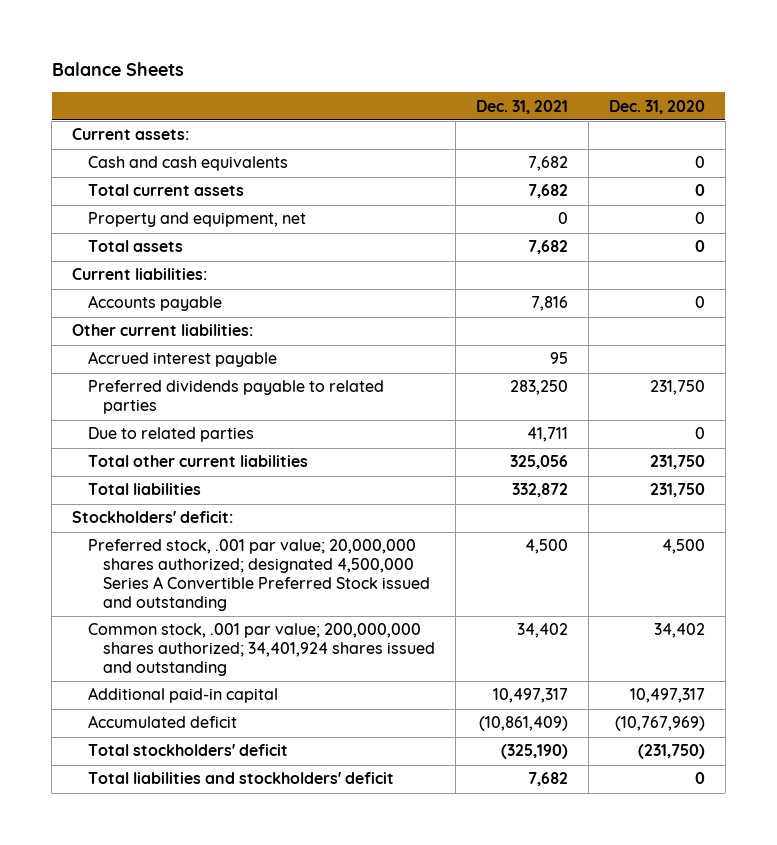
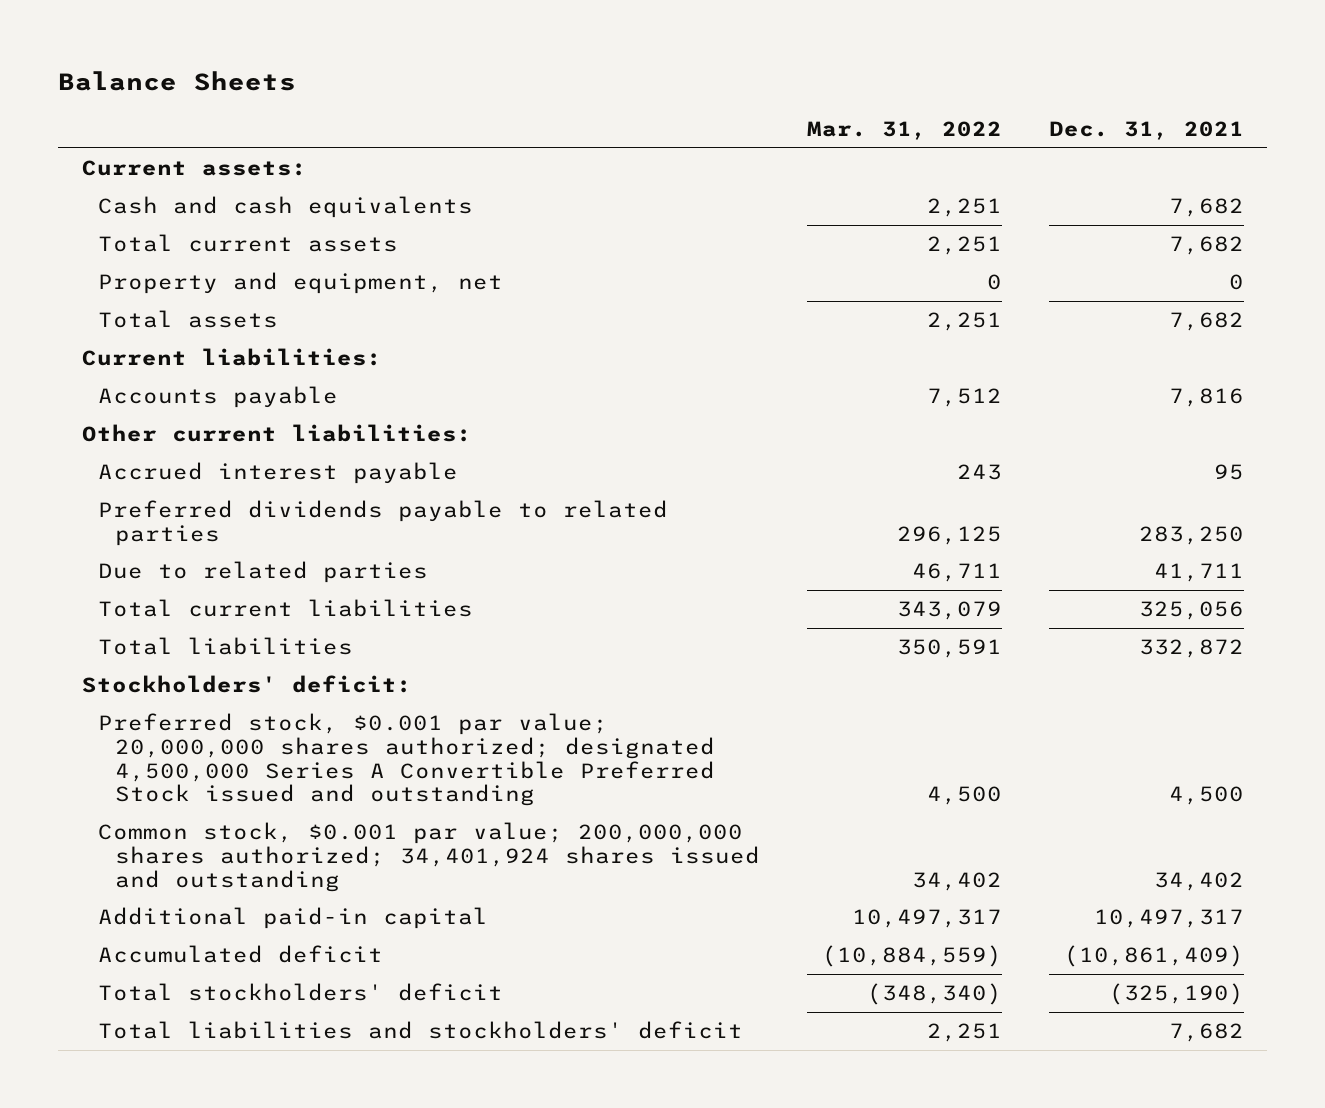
- | Dec. 31, 2021 | Dec. 31, 2020
+ | Mar. 31, 2022 | Dec. 31, 2021
- Total other current liabilities | 325,056 | 231,750
+ Total current liabilities | 343,079 | 325,056
- Preferred stock, .001 par value; 20,000,000 shares authorized; designated 4,500,000 Series A Convertible Preferred Stock issued and outstanding | 4,500 | 4,500
- Common stock, .001 par value; 200,000,000 shares authorized; 34,401,924 shares issued and outstanding | 34,402 | 34,402
+ Preferred stock, $0.001 par value; 20,000,000 shares authorized; designated 4,500,000 Series A Convertible Preferred Stock issued and outstanding | 4,500 | 4,500
+ Common stock, $0.001 par value; 200,000,000 shares authorized; 34,401,924 shares issued and outstanding | 34,402 | 34,402

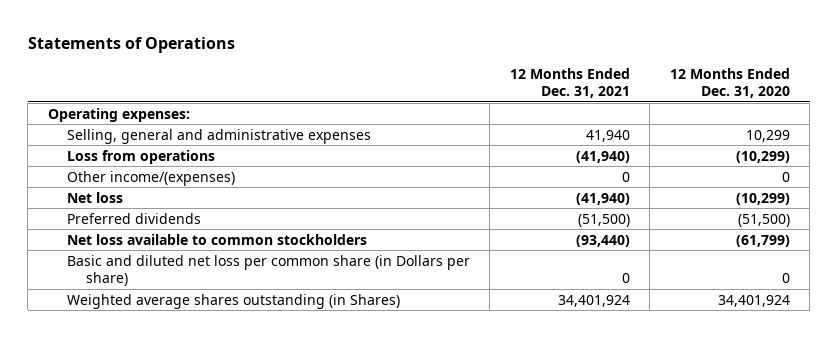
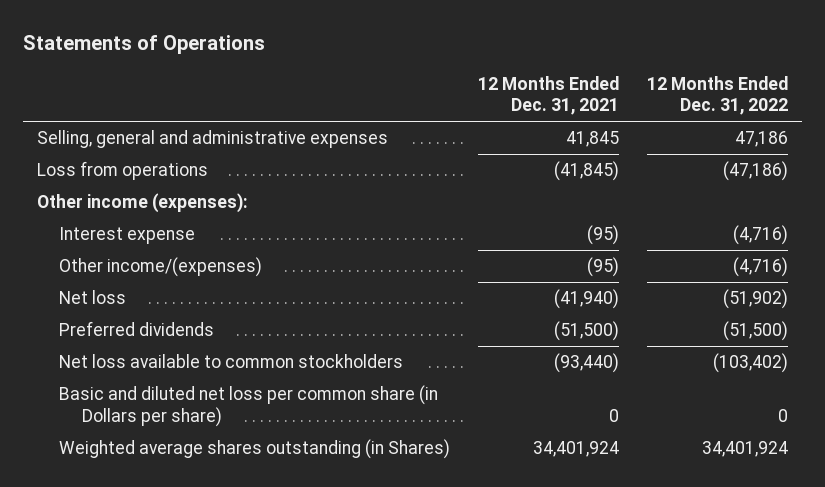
- | 12 Months Ended Dec. 31, 2021 | 12 Months Ended Dec. 31, 2020
+ | 12 Months Ended Dec. 31, 2021 | 12 Months Ended Dec. 31, 2022
- Operating expenses:
- Selling, general and administrative expenses | 41,940 | 10,299
- Loss from operations | (41,940) | (10,299)
- Other income/(expenses) | 0 | 0
+ Selling, general and administrative expenses | 41,845 | 47,186
+ Loss from operations | (41,845) | (47,186)
+ Other income (expenses):
+ Interest expense | (95) | (4,716)
+ Other income/(expenses) | (95) | (4,716)

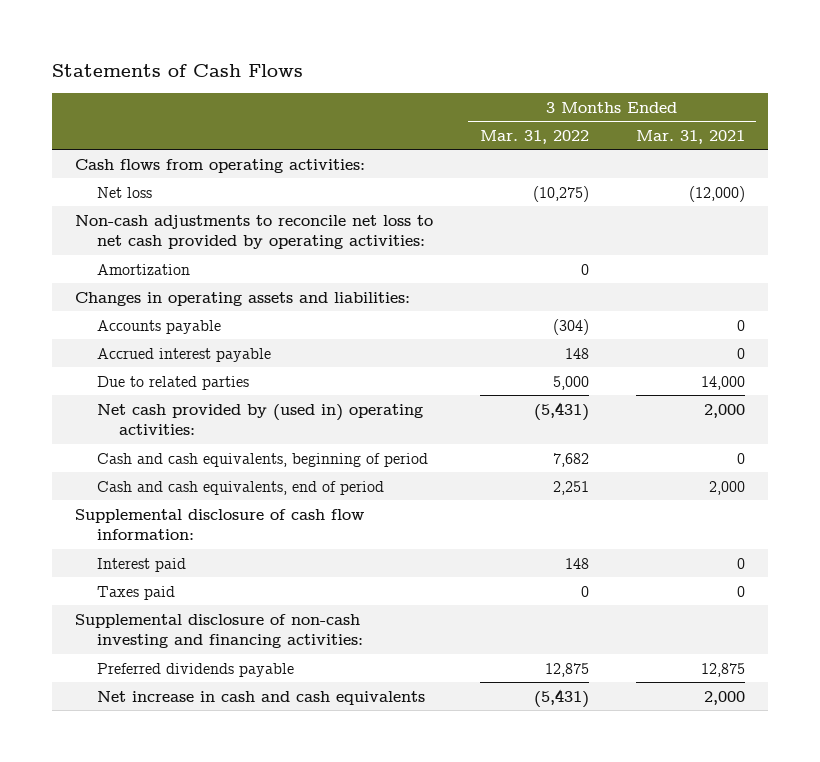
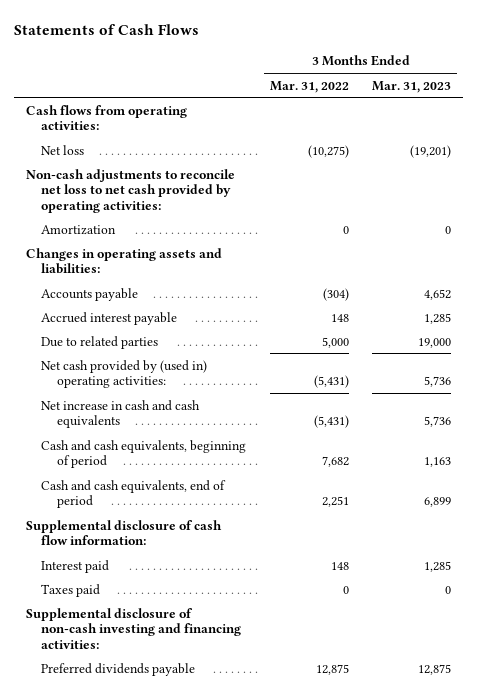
- | 3 Months Ended Mar. 31, 2022 | 3 Months Ended Mar. 31, 2021
+ | 3 Months Ended Mar. 31, 2022 | 3 Months Ended Mar. 31, 2023
moved up: Net increase in cash and cash equivalents | (5,431) | 5,736

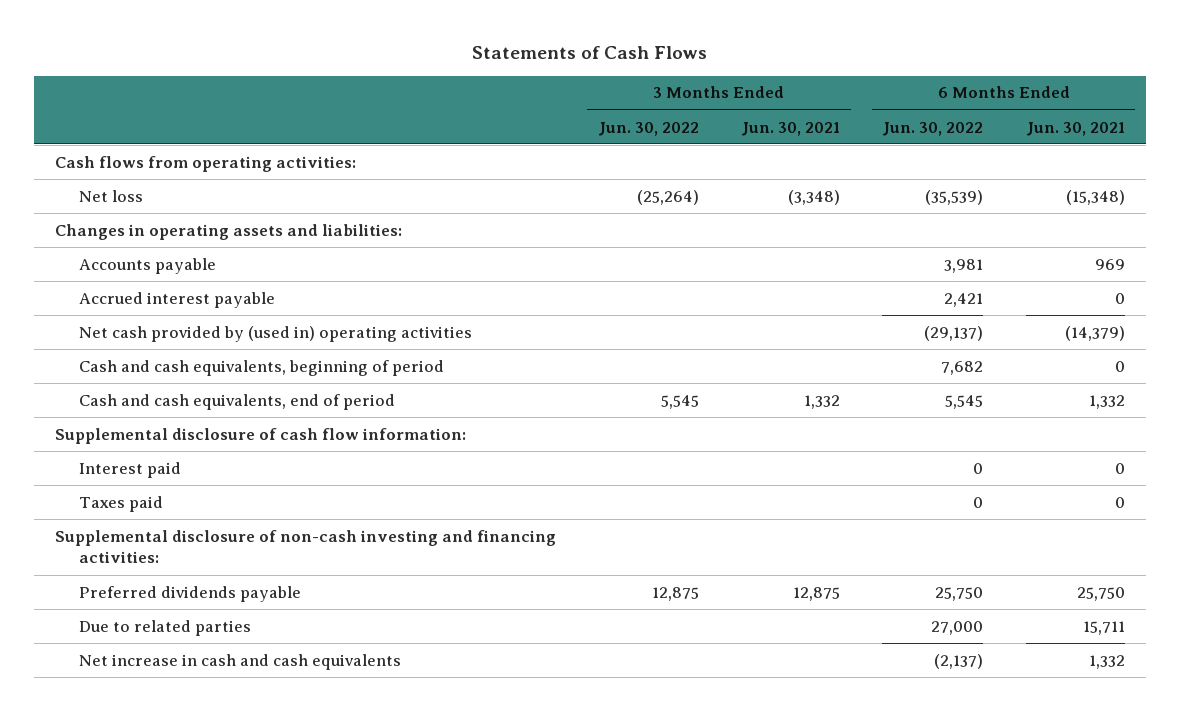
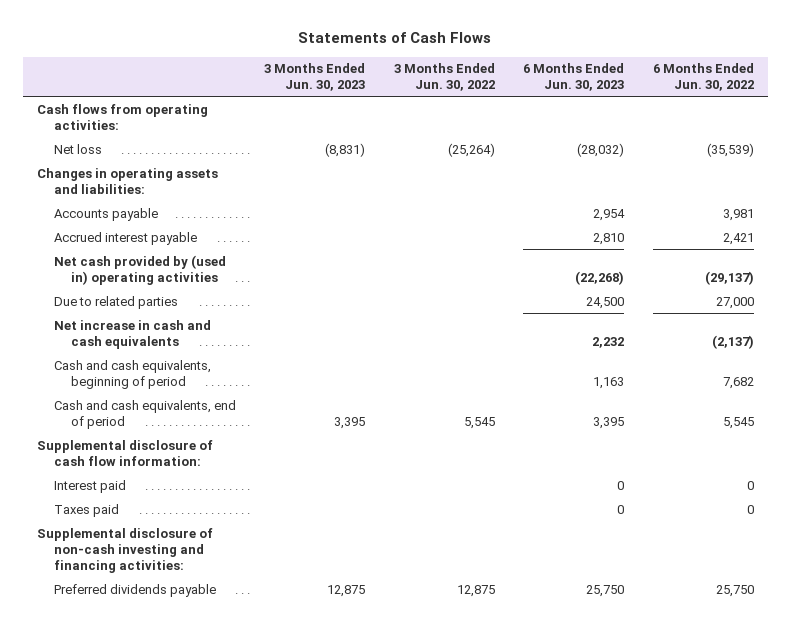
- | 3 Months Ended Jun. 30, 2022 | 3 Months Ended Jun. 30, 2021 | 6 Months Ended Jun. 30, 2022 | 6 Months Ended Jun. 30, 2021
+ | 3 Months Ended Jun. 30, 2023 | 3 Months Ended Jun. 30, 2022 | 6 Months Ended Jun. 30, 2023 | 6 Months Ended Jun. 30, 2022
moved up: Due to related parties | | | 24,500 | 27,000
moved up: Net increase in cash and cash equivalents | | | 2,232 | (2,137)

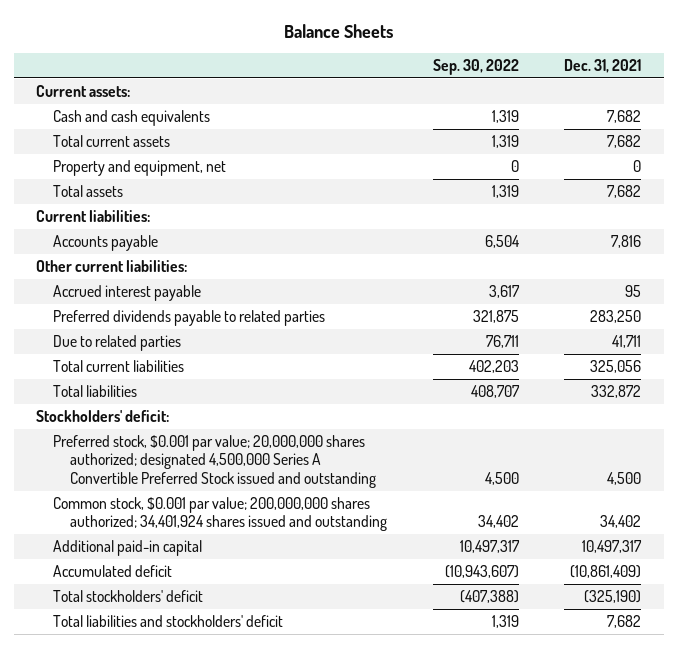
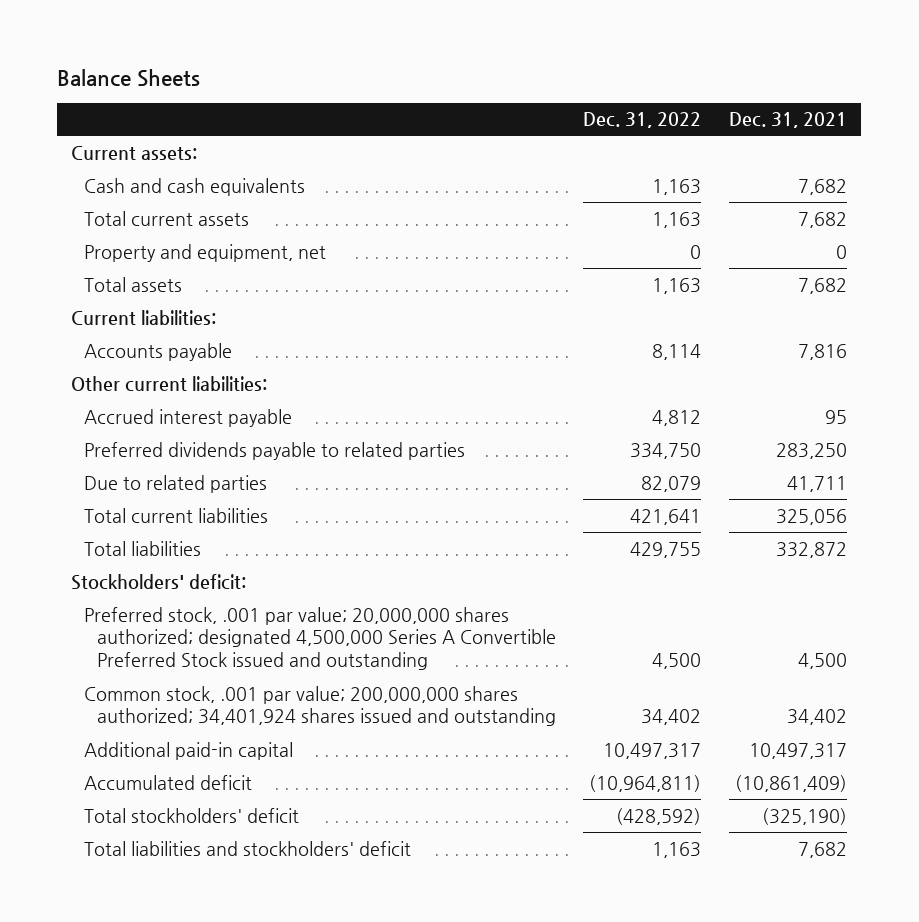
- | Sep. 30, 2022 | Dec. 31, 2021
+ | Dec. 31, 2022 | Dec. 31, 2021
- Preferred stock, $0.001 par value; 20,000,000 shares authorized; designated 4,500,000 Series A Convertible Preferred Stock issued and outstanding | 4,500 | 4,500
- Common stock, $0.001 par value; 200,000,000 shares authorized; 34,401,924 shares issued and outstanding | 34,402 | 34,402
+ Preferred stock, .001 par value; 20,000,000 shares authorized; designated 4,500,000 Series A Convertible Preferred Stock issued and outstanding | 4,500 | 4,500
+ Common stock, .001 par value; 200,000,000 shares authorized; 34,401,924 shares issued and outstanding | 34,402 | 34,402

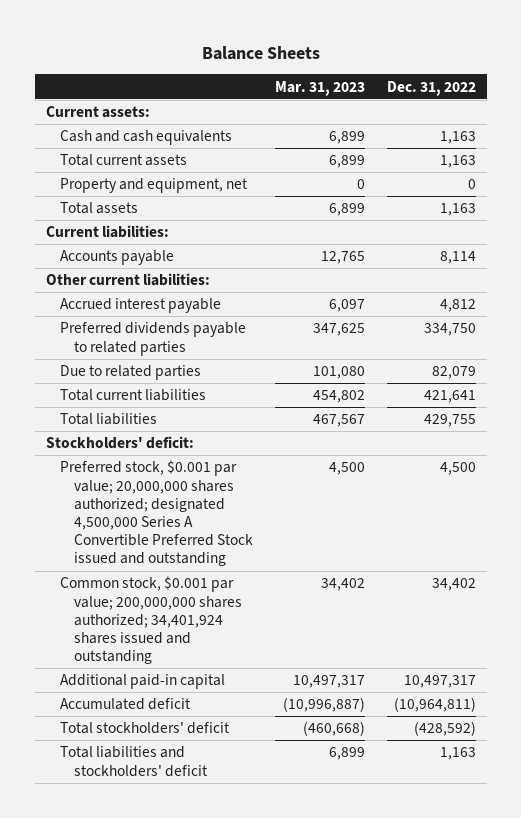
- | Dec. 31, 2022 | Dec. 31, 2021
+ | Mar. 31, 2023 | Dec. 31, 2022
- Preferred stock, .001 par value; 20,000,000 shares authorized; designated 4,500,000 Series A Convertible Preferred Stock issued and outstanding | 4,500 | 4,500
- Common stock, .001 par value; 200,000,000 shares authorized; 34,401,924 shares issued and outstanding | 34,402 | 34,402
+ Preferred stock, $0.001 par value; 20,000,000 shares authorized; designated 4,500,000 Series A Convertible Preferred Stock issued and outstanding | 4,500 | 4,500
+ Common stock, $0.001 par value; 200,000,000 shares authorized; 34,401,924 shares issued and outstanding | 34,402 | 34,402

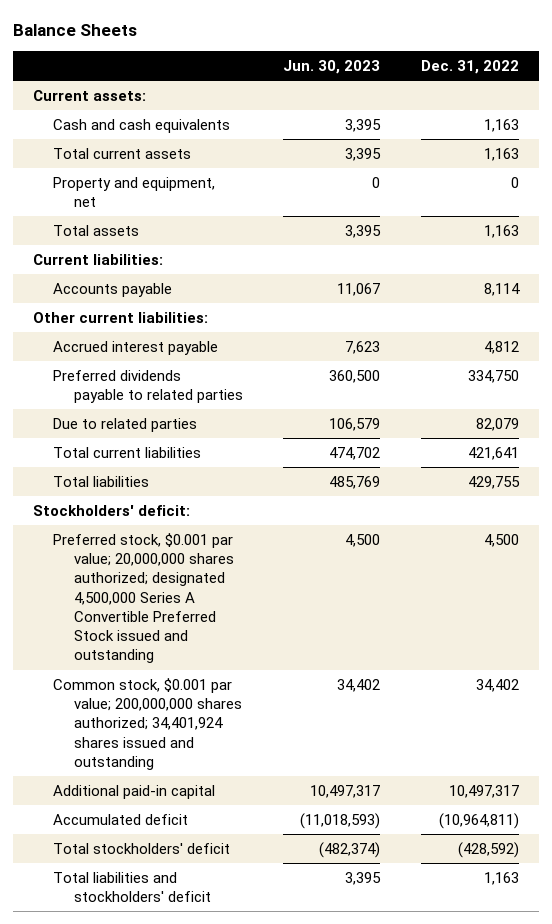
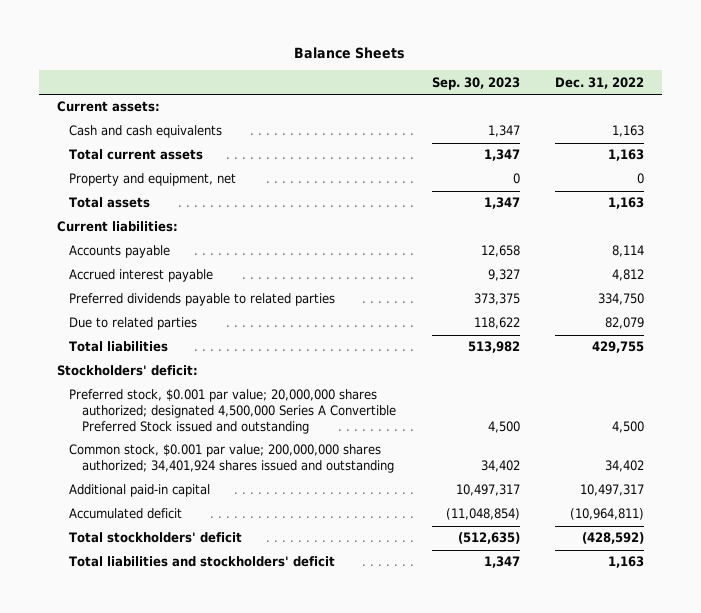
- | Jun. 30, 2023 | Dec. 31, 2022
+ | Sep. 30, 2023 | Dec. 31, 2022
- Other current liabilities:
- Total current liabilities | 474,702 | 421,641

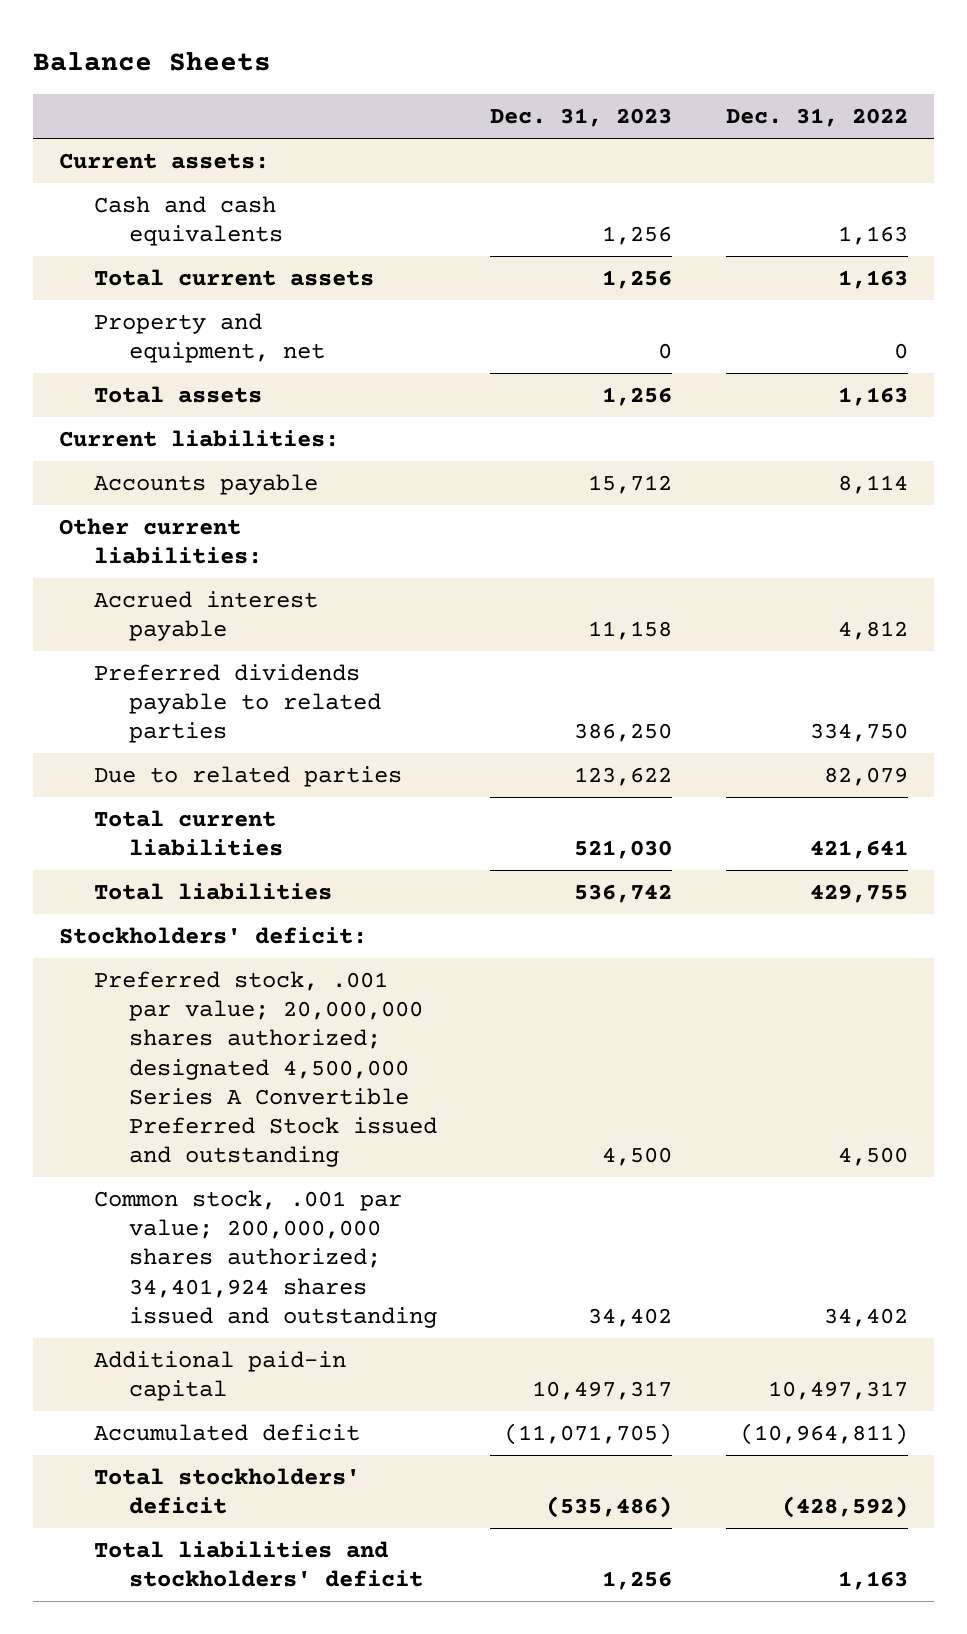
- | Sep. 30, 2023 | Dec. 31, 2022
+ | Dec. 31, 2023 | Dec. 31, 2022
+ Other current liabilities:
+ Total current liabilities | 521,030 | 421,641
- Preferred stock, $0.001 par value; 20,000,000 shares authorized; designated 4,500,000 Series A Convertible Preferred Stock issued and outstanding | 4,500 | 4,500
- Common stock, $0.001 par value; 200,000,000 shares authorized; 34,401,924 shares issued and outstanding | 34,402 | 34,402
+ Preferred stock, .001 par value; 20,000,000 shares authorized; designated 4,500,000 Series A Convertible Preferred Stock issued and outstanding | 4,500 | 4,500
+ Common stock, .001 par value; 200,000,000 shares authorized; 34,401,924 shares issued and outstanding | 34,402 | 34,402

